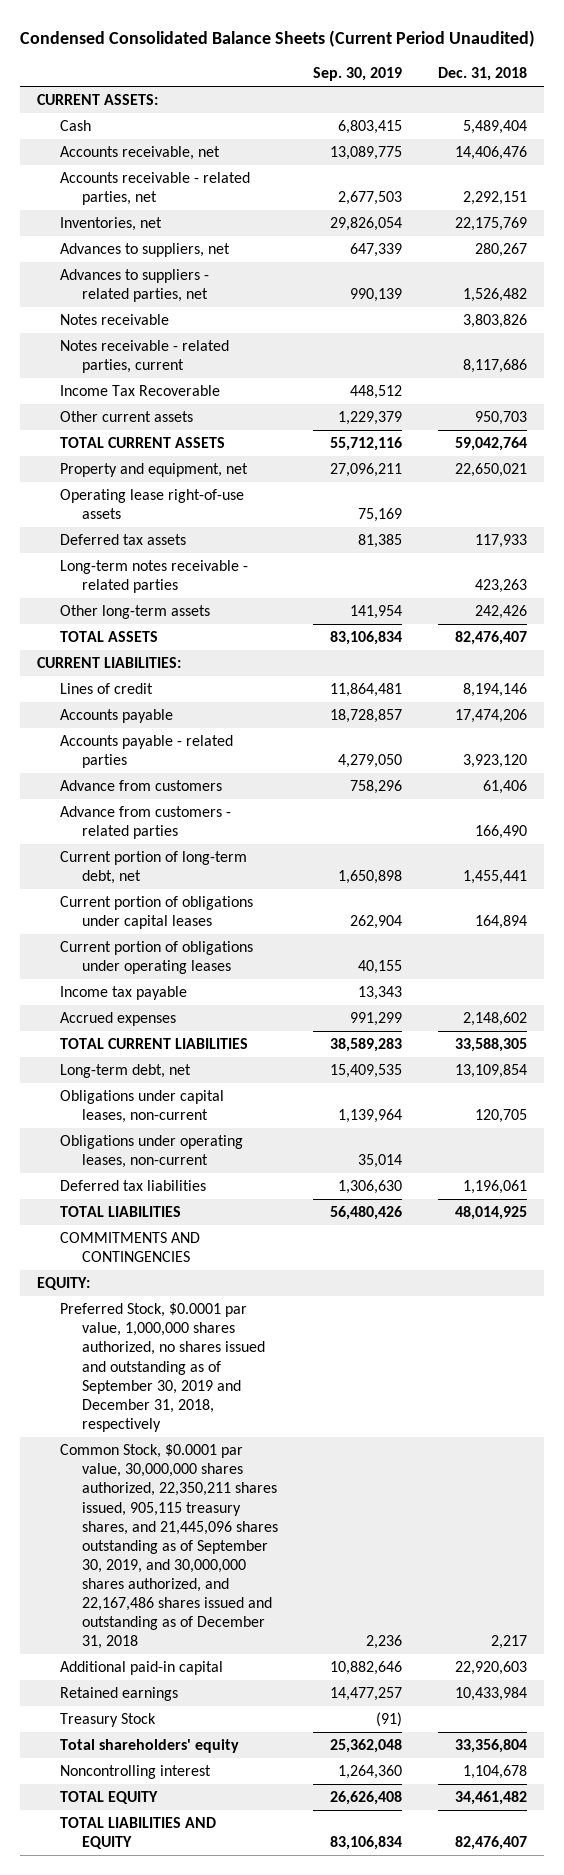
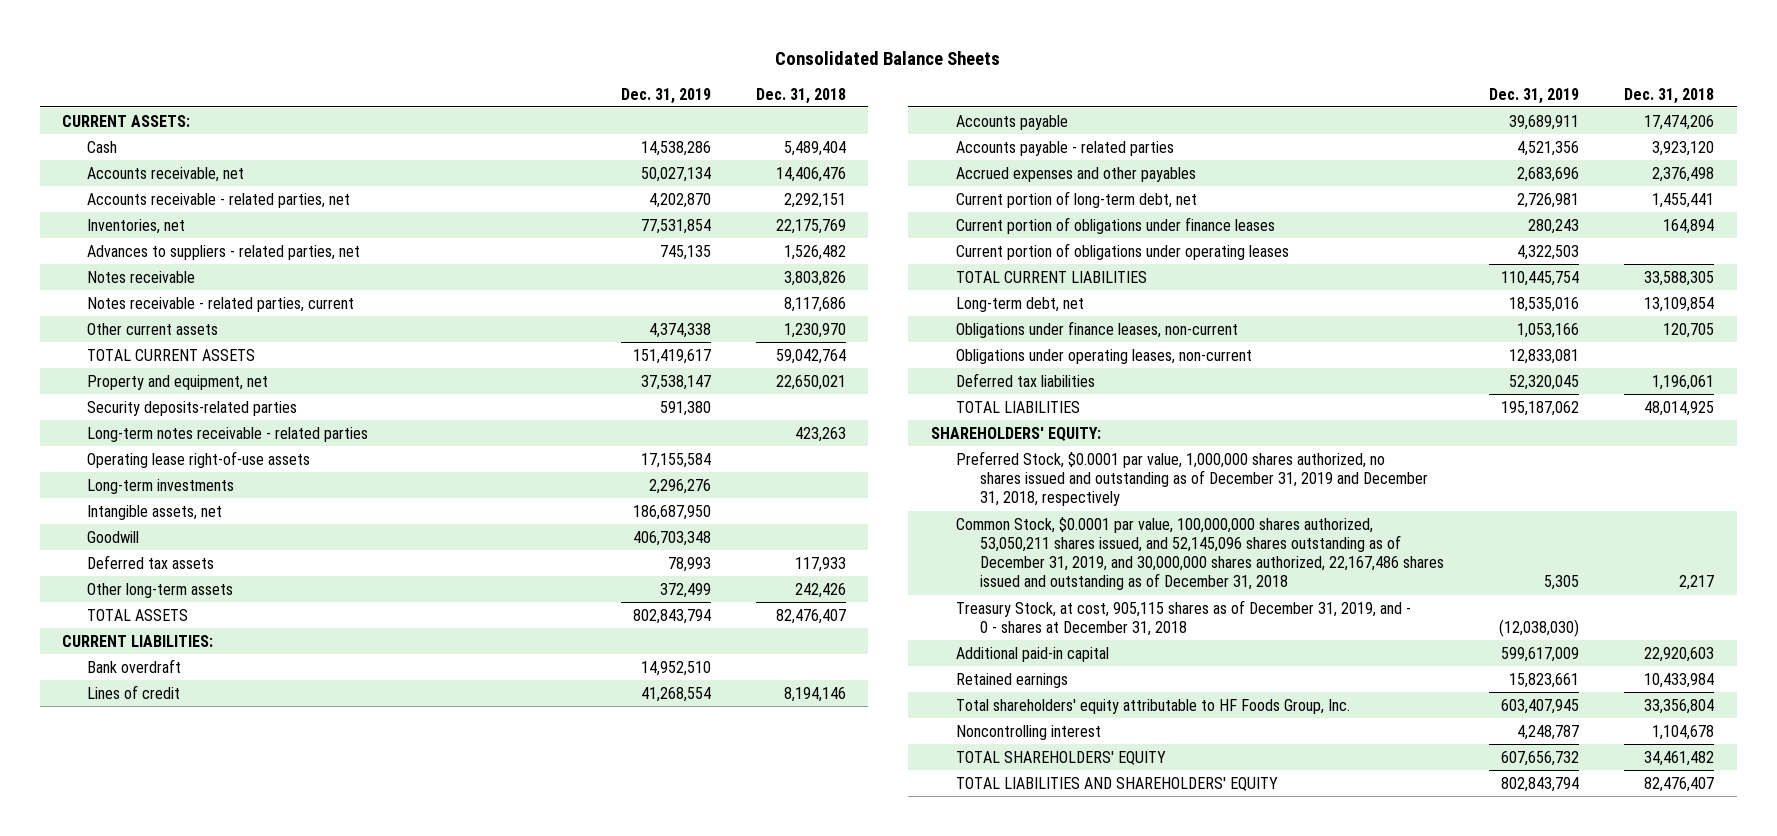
- Condensed Consolidated Balance Sheets (Current Period Unaudited)
+ Consolidated Balance Sheets
- | Sep. 30, 2019 | Dec. 31, 2018
+ | Dec. 31, 2019 | Dec. 31, 2018
- Advances to suppliers, net | 647,339 | 280,267
- Income Tax Recoverable | 448,512 |
- Other current assets | 1,229,379 | 950,703
+ Other current assets | 4,374,338 | 1,230,970
+ Security deposits-related parties | 591,380 |
moved up: Long-term notes receivable - related parties | | 423,263
+ Long-term investments | 2,296,276 |
+ Intangible assets, net | 186,687,950 |
+ Goodwill | 406,703,348 |
+ Bank overdraft | 14,952,510 |
- Advance from customers | 758,296 | 61,406
- Advance from customers - related parties | | 166,490
+ Accrued expenses and other payables | 2,683,696 | 2,376,498
- Current portion of obligations under capital leases | 262,904 | 164,894
+ Current portion of obligations under finance leases | 280,243 | 164,894
- Income tax payable | 13,343 |
- Accrued expenses | 991,299 | 2,148,602
- Obligations under capital leases, non-current | 1,139,964 | 120,705
+ Obligations under finance leases, non-current | 1,053,166 | 120,705
- COMMITMENTS AND CONTINGENCIES
- EQUITY:
- Preferred Stock, $0.0001 par value, 1,000,000 shares authorized, no shares issued and outstanding as of September 30, 2019 and December 31, 2018, respectively
- Common Stock, $0.0001 par value, 30,000,000 shares authorized, 22,350,211 shares issued, 905,115 treasury shares, and 21,445,096 shares outstanding as of September 30, 2019, and 30,000,000 shares authorized, and 22,167,486 shares issued and outstanding as of December 31, 2018 | 2,236 | 2,217
+ SHAREHOLDERS' EQUITY:
+ Preferred Stock, $0.0001 par value, 1,000,000 shares authorized, no shares issued and outstanding as of December 31, 2019 and December 31, 2018, respectively
+ Common Stock, $0.0001 par value, 100,000,000 shares authorized, 53,050,211 shares issued, and 52,145,096 shares outstanding as of December 31, 2019, and 30,000,000 shares authorized, 22,167,486 shares issued and outstanding as of December 31, 2018 | 5,305 | 2,217
+ Treasury Stock, at cost, 905,115 shares as of December 31, 2019, and - 0 - shares at December 31, 2018 | (12,038,030) |
- Treasury Stock | (91) |
- Total shareholders' equity | 25,362,048 | 33,356,804
+ Total shareholders' equity attributable to HF Foods Group, Inc. | 603,407,945 | 33,356,804
- TOTAL EQUITY | 26,626,408 | 34,461,482
- TOTAL LIABILITIES AND EQUITY | 83,106,834 | 82,476,407
+ TOTAL SHAREHOLDERS' EQUITY | 607,656,732 | 34,461,482
+ TOTAL LIABILITIES AND SHAREHOLDERS' EQUITY | 802,843,794 | 82,476,407

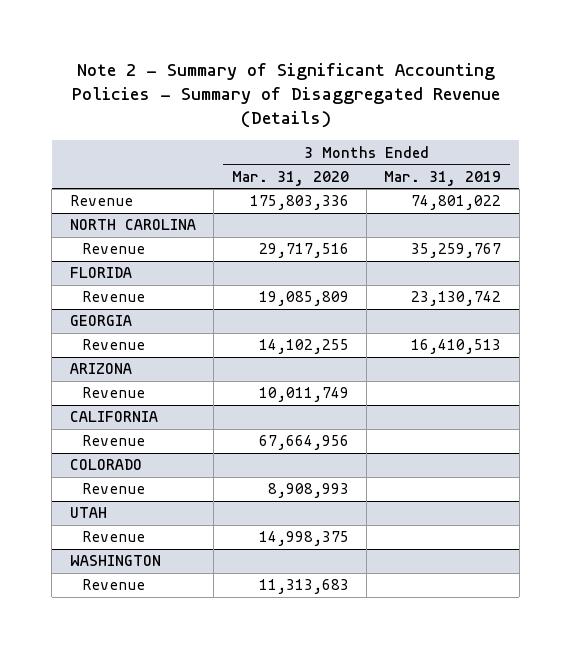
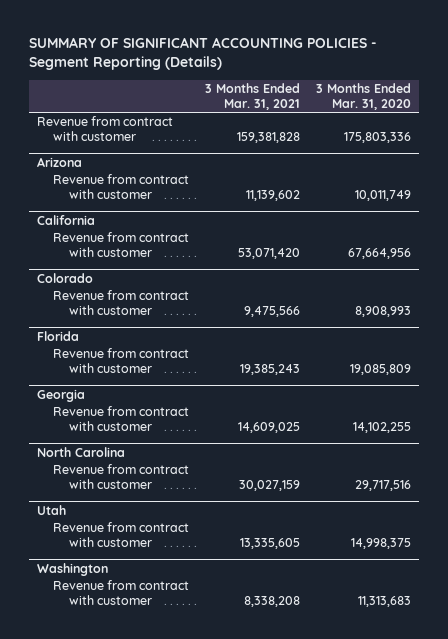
- Note 2 - Summary of Significant Accounting Policies - Summary of Disaggregated Revenue (Details)
+ SUMMARY OF SIGNIFICANT ACCOUNTING POLICIES - Segment Reporting (Details)
- | 3 Months Ended Mar. 31, 2020 | 3 Months Ended Mar. 31, 2019
+ | 3 Months Ended Mar. 31, 2021 | 3 Months Ended Mar. 31, 2020
- Revenue | 175,803,336 | 74,801,022
- NORTH CAROLINA
- Revenue | 29,717,516 | 35,259,767
- FLORIDA
- Revenue | 19,085,809 | 23,130,742
- GEORGIA
- Revenue | 14,102,255 | 16,410,513
- ARIZONA
- Revenue | 10,011,749 |
- CALIFORNIA
- Revenue | 67,664,956 |
- COLORADO
- Revenue | 8,908,993 |
- UTAH
- Revenue | 14,998,375 |
- WASHINGTON
- Revenue | 11,313,683 |
+ Revenue from contract with customer | 159,381,828 | 175,803,336
+ Arizona
+ Revenue from contract with customer | 11,139,602 | 10,011,749
+ California
+ Revenue from contract with customer | 53,071,420 | 67,664,956
+ Colorado
+ Revenue from contract with customer | 9,475,566 | 8,908,993
+ Florida
+ Revenue from contract with customer | 19,385,243 | 19,085,809
+ Georgia
+ Revenue from contract with customer | 14,609,025 | 14,102,255
+ North Carolina
+ Revenue from contract with customer | 30,027,159 | 29,717,516
+ Utah
+ Revenue from contract with customer | 13,335,605 | 14,998,375
+ Washington
+ Revenue from contract with customer | 8,338,208 | 11,313,683

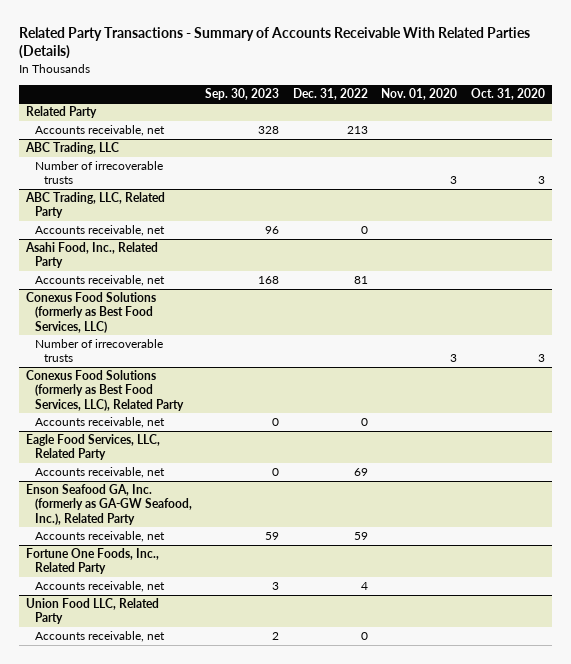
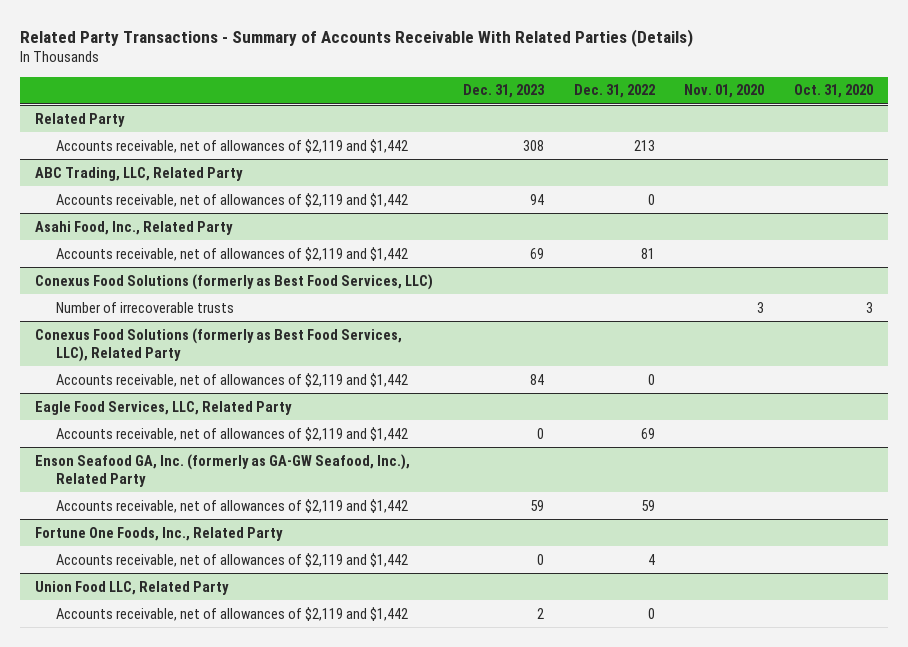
- | Sep. 30, 2023 | Dec. 31, 2022 | Nov. 01, 2020 | Oct. 31, 2020
+ | Dec. 31, 2023 | Dec. 31, 2022 | Nov. 01, 2020 | Oct. 31, 2020
@ Related Party
- Accounts receivable, net | 328 | 213 | |
- ABC Trading, LLC
- Number of irrecoverable trusts | | | 3 | 3
@ Related Party
+ Accounts receivable, net of allowances of $2,119 and $1,442 | 308 | 213 | |
@ ABC Trading, LLC, Related Party
- Accounts receivable, net | 96 | 0 | |
+ Accounts receivable, net of allowances of $2,119 and $1,442 | 94 | 0 | |
@ Asahi Food, Inc., Related Party
- Accounts receivable, net | 168 | 81 | |
+ Accounts receivable, net of allowances of $2,119 and $1,442 | 69 | 81 | |
@ Conexus Food Solutions (formerly as Best Food Services, LLC), Related Party
- Accounts receivable, net | 0 | 0 | |
+ Accounts receivable, net of allowances of $2,119 and $1,442 | 84 | 0 | |
@ Eagle Food Services, LLC, Related Party
- Accounts receivable, net | 0 | 69 | |
+ Accounts receivable, net of allowances of $2,119 and $1,442 | 0 | 69 | |
@ Enson Seafood GA, Inc. (formerly as GA-GW Seafood, Inc.), Related Party
- Accounts receivable, net | 59 | 59 | |
+ Accounts receivable, net of allowances of $2,119 and $1,442 | 59 | 59 | |
@ Fortune One Foods, Inc., Related Party
- Accounts receivable, net | 3 | 4 | |
+ Accounts receivable, net of allowances of $2,119 and $1,442 | 0 | 4 | |
@ Union Food LLC, Related Party
- Accounts receivable, net | 2 | 0 | |
+ Accounts receivable, net of allowances of $2,119 and $1,442 | 2 | 0 | |

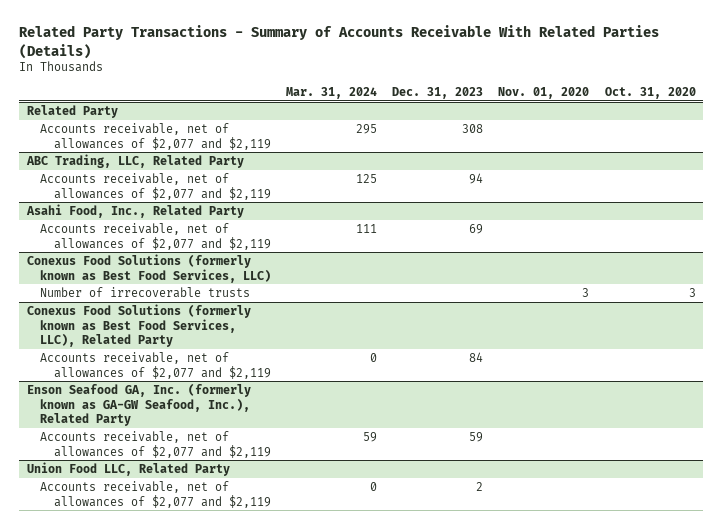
- | Dec. 31, 2023 | Dec. 31, 2022 | Nov. 01, 2020 | Oct. 31, 2020
+ | Mar. 31, 2024 | Dec. 31, 2023 | Nov. 01, 2020 | Oct. 31, 2020
@ Related Party
- Accounts receivable, net of allowances of $2,119 and $1,442 | 308 | 213 | |
+ Accounts receivable, net of allowances of $2,077 and $2,119 | 295 | 308 | |
@ ABC Trading, LLC, Related Party
- Accounts receivable, net of allowances of $2,119 and $1,442 | 94 | 0 | |
+ Accounts receivable, net of allowances of $2,077 and $2,119 | 125 | 94 | |
@ Asahi Food, Inc., Related Party
- Accounts receivable, net of allowances of $2,119 and $1,442 | 69 | 81 | |
- Conexus Food Solutions (formerly as Best Food Services, LLC)
@ Asahi Food, Inc., Related Party
+ Accounts receivable, net of allowances of $2,077 and $2,119 | 111 | 69 | |
+ Conexus Food Solutions (formerly known as Best Food Services, LLC)
- Conexus Food Solutions (formerly as Best Food Services, LLC), Related Party
- Accounts receivable, net of allowances of $2,119 and $1,442 | 84 | 0 | |
- Eagle Food Services, LLC, Related Party
- Accounts receivable, net of allowances of $2,119 and $1,442 | 0 | 69 | |
- Enson Seafood GA, Inc. (formerly as GA-GW Seafood, Inc.), Related Party
- Accounts receivable, net of allowances of $2,119 and $1,442 | 59 | 59 | |
- Fortune One Foods, Inc., Related Party
- Accounts receivable, net of allowances of $2,119 and $1,442 | 0 | 4 | |
+ Conexus Food Solutions (formerly known as Best Food Services, LLC), Related Party
+ Accounts receivable, net of allowances of $2,077 and $2,119 | 0 | 84 | |
+ Enson Seafood GA, Inc. (formerly known as GA-GW Seafood, Inc.), Related Party
+ Accounts receivable, net of allowances of $2,077 and $2,119 | 59 | 59 | |
@ Union Food LLC, Related Party
- Accounts receivable, net of allowances of $2,119 and $1,442 | 2 | 0 | |
+ Accounts receivable, net of allowances of $2,077 and $2,119 | 0 | 2 | |

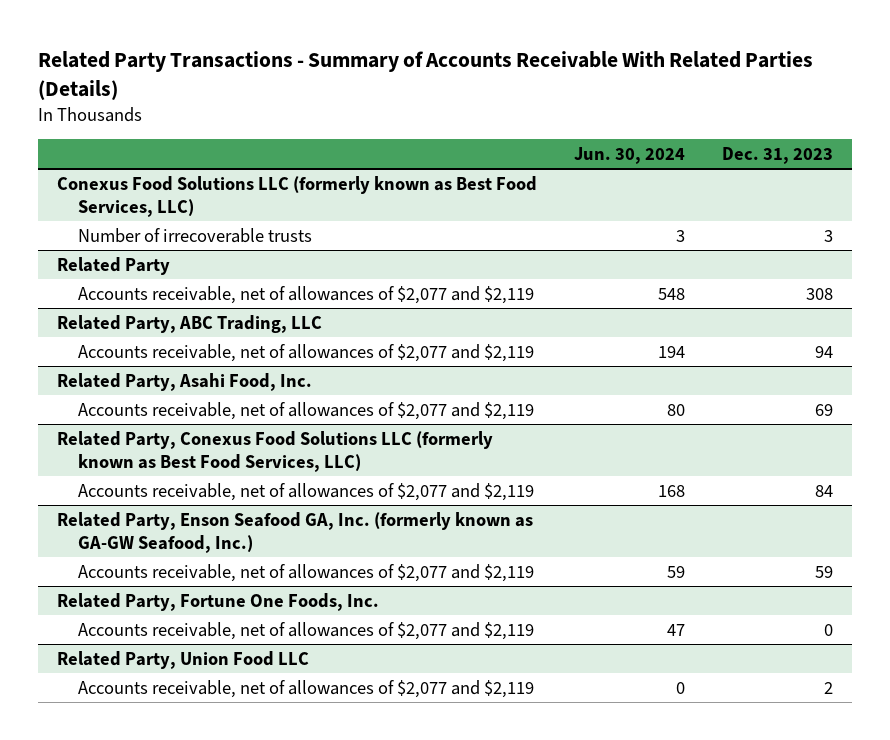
- | Mar. 31, 2024 | Dec. 31, 2023 | Nov. 01, 2020 | Oct. 31, 2020
+ | Jun. 30, 2024 | Dec. 31, 2023
+ Conexus Food Solutions LLC (formerly known as Best Food Services, LLC)
+ Number of irrecoverable trusts | 3 | 3
- ABC Trading, LLC, Related Party
+ Related Party, ABC Trading, LLC
- Asahi Food, Inc., Related Party
+ Related Party, Asahi Food, Inc.
- Conexus Food Solutions (formerly known as Best Food Services, LLC)
- Number of irrecoverable trusts | | | 3 | 3
- Conexus Food Solutions (formerly known as Best Food Services, LLC), Related Party
+ Related Party, Conexus Food Solutions LLC (formerly known as Best Food Services, LLC)
- Enson Seafood GA, Inc. (formerly known as GA-GW Seafood, Inc.), Related Party
+ Related Party, Enson Seafood GA, Inc. (formerly known as GA-GW Seafood, Inc.)
- Union Food LLC, Related Party
+ Related Party, Fortune One Foods, Inc.
+ Accounts receivable, net of allowances of $2,077 and $2,119 | 47 | 0
+ Related Party, Union Food LLC

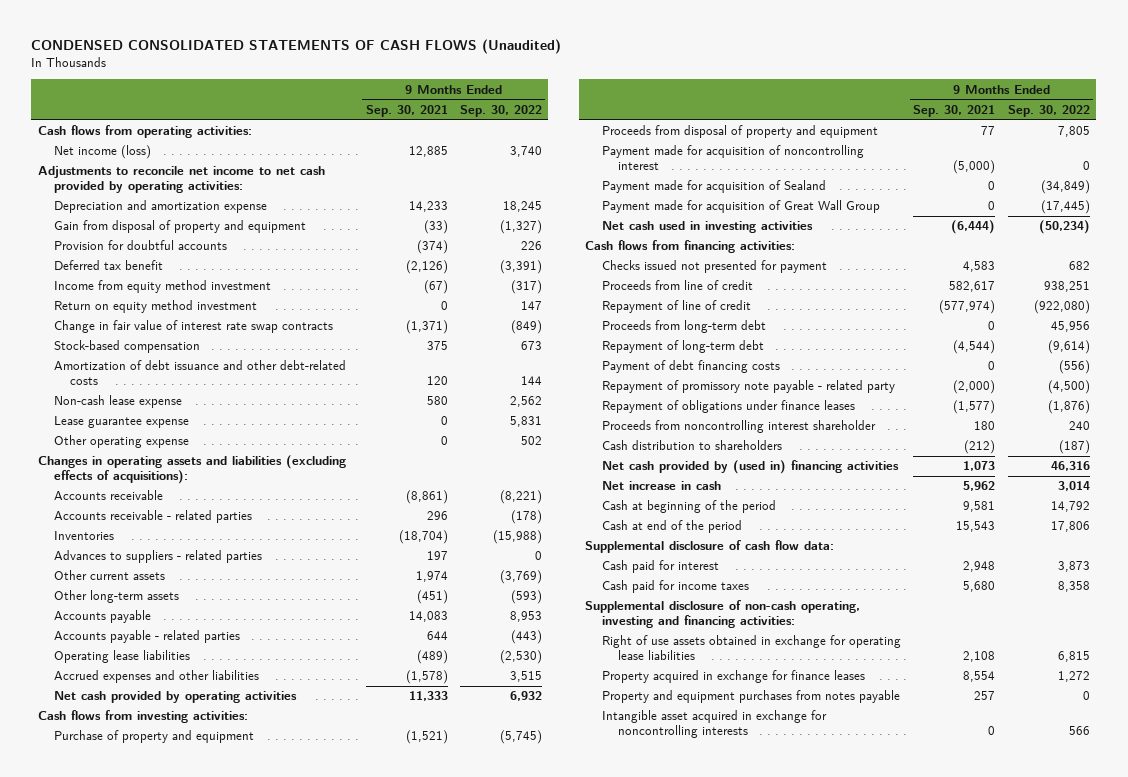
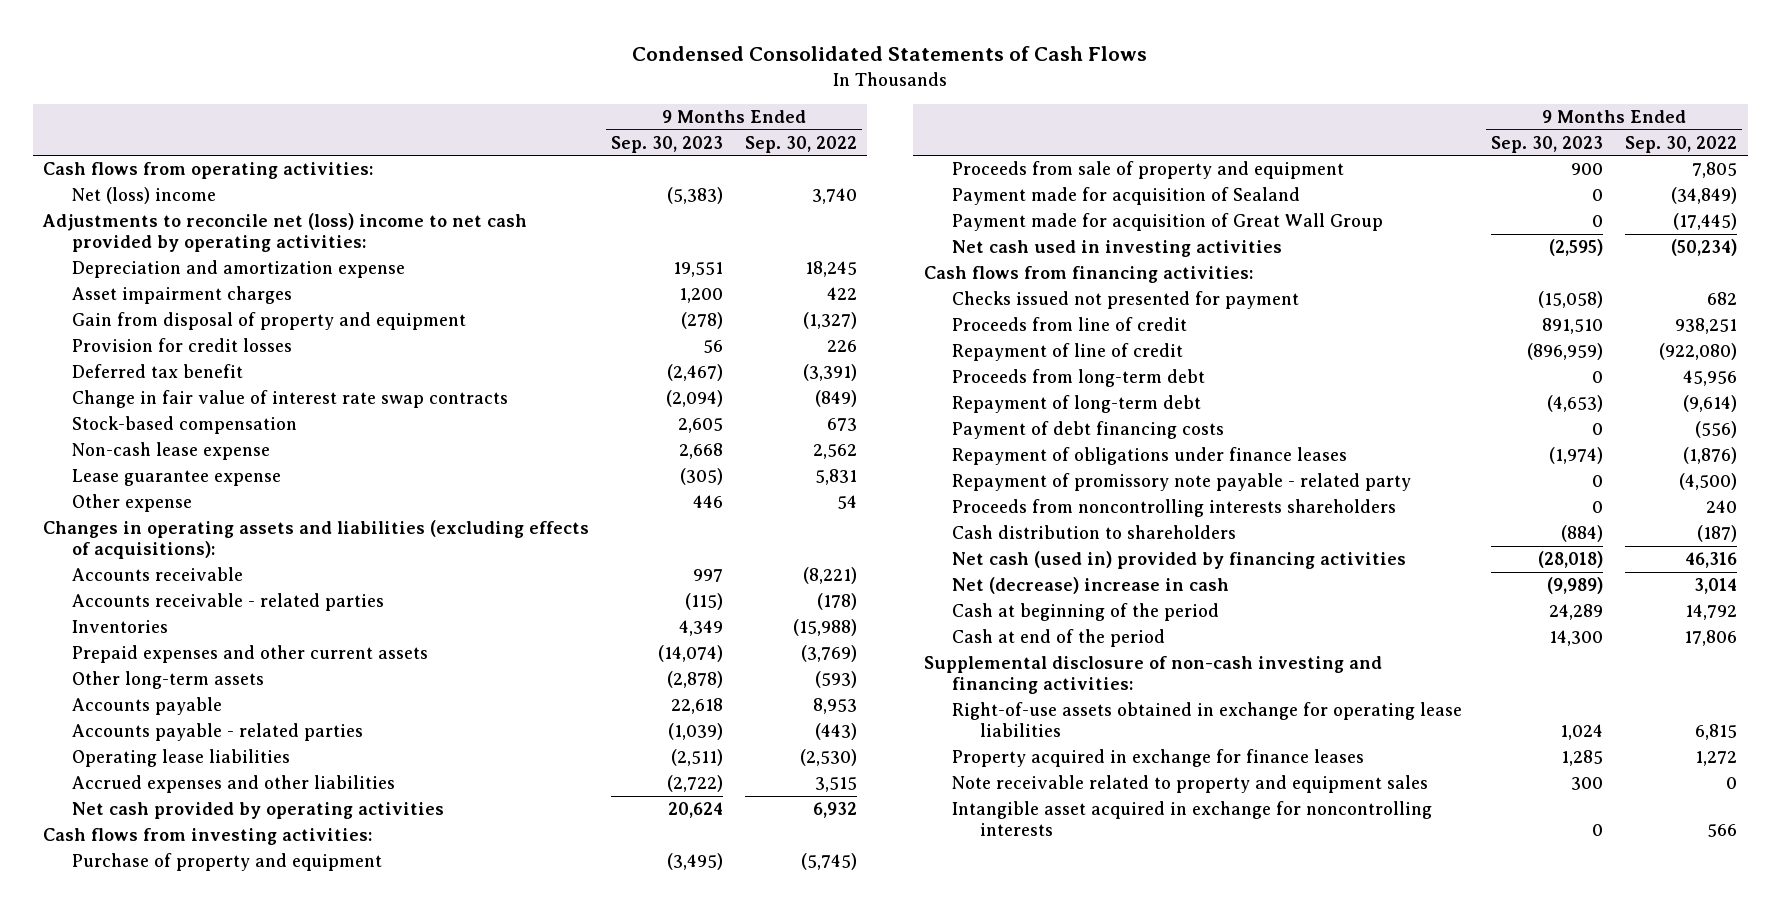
- CONDENSED CONSOLIDATED STATEMENTS OF CASH FLOWS (Unaudited)
+ Condensed Consolidated Statements of Cash Flows
- | 9 Months Ended Sep. 30, 2021 | 9 Months Ended Sep. 30, 2022
+ | 9 Months Ended Sep. 30, 2023 | 9 Months Ended Sep. 30, 2022
- Net income (loss) | 12,885 | 3,740
- Adjustments to reconcile net income to net cash provided by operating activities:
+ Net (loss) income | (5,383) | 3,740
+ Adjustments to reconcile net (loss) income to net cash provided by operating activities:
+ Asset impairment charges | 1,200 | 422
- Provision for doubtful accounts | (374) | 226
+ Provision for credit losses | 56 | 226
- Income from equity method investment | (67) | (317)
- Return on equity method investment | 0 | 147
- Amortization of debt issuance and other debt-related costs | 120 | 144
- Other operating expense | 0 | 502
+ Other expense | 446 | 54
- Advances to suppliers - related parties | 197 | 0
- Other current assets | 1,974 | (3,769)
+ Prepaid expenses and other current assets | (14,074) | (3,769)
- Proceeds from disposal of property and equipment | 77 | 7,805
- Payment made for acquisition of noncontrolling interest | (5,000) | 0
+ Proceeds from sale of property and equipment | 900 | 7,805
- Proceeds from noncontrolling interest shareholder | 180 | 240
moved down: Repayment of promissory note payable - related party | 0 | (4,500)
+ Proceeds from noncontrolling interests shareholders | 0 | 240
- Net cash provided by (used in) financing activities | 1,073 | 46,316
- Net increase in cash | 5,962 | 3,014
+ Net cash (used in) provided by financing activities | (28,018) | 46,316
+ Net (decrease) increase in cash | (9,989) | 3,014
- Supplemental disclosure of cash flow data:
- Cash paid for interest | 2,948 | 3,873
- Cash paid for income taxes | 5,680 | 8,358
- Supplemental disclosure of non-cash operating, investing and financing activities:
- Right of use assets obtained in exchange for operating lease liabilities | 2,108 | 6,815
+ Supplemental disclosure of non-cash investing and financing activities:
+ Right-of-use assets obtained in exchange for operating lease liabilities | 1,024 | 6,815
- Property and equipment purchases from notes payable | 257 | 0
+ Note receivable related to property and equipment sales | 300 | 0

